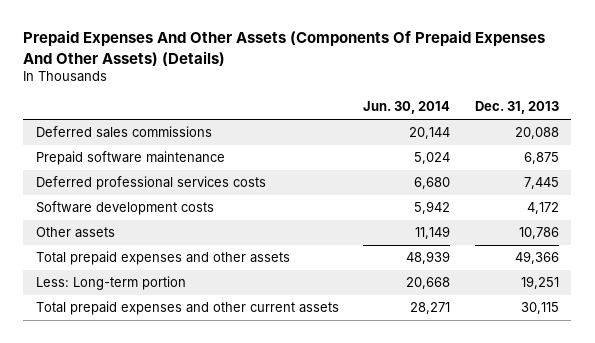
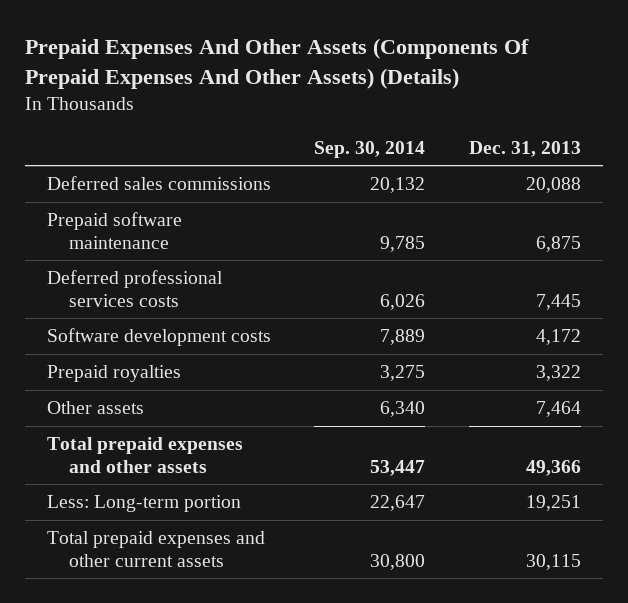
- | Jun. 30, 2014 | Dec. 31, 2013
+ | Sep. 30, 2014 | Dec. 31, 2013
- Other assets | 11,149 | 10,786
+ Prepaid royalties | 3,275 | 3,322
+ Other assets | 6,340 | 7,464

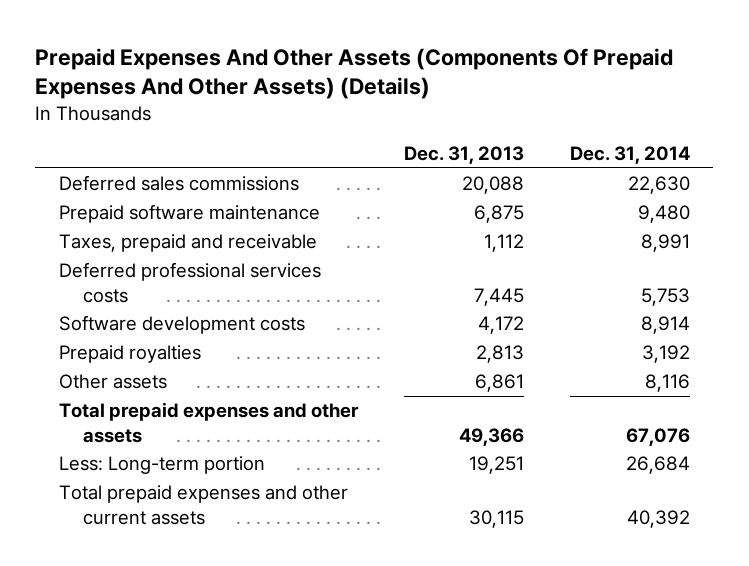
- | Sep. 30, 2014 | Dec. 31, 2013
+ | Dec. 31, 2013 | Dec. 31, 2014
+ Taxes, prepaid and receivable | 1,112 | 8,991
- Prepaid royalties | 3,275 | 3,322
- Other assets | 6,340 | 7,464
+ Prepaid royalties | 2,813 | 3,192
+ Other assets | 6,861 | 8,116

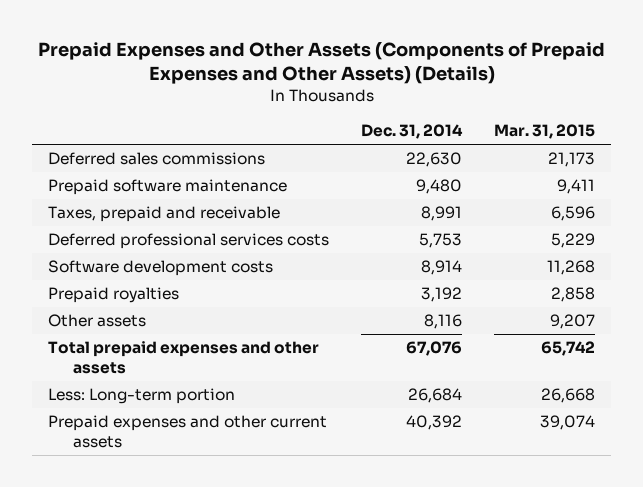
- Prepaid Expenses And Other Assets (Components Of Prepaid Expenses And Other Assets) (Details)
+ Prepaid Expenses and Other Assets (Components of Prepaid Expenses and Other Assets) (Details)
- | Dec. 31, 2013 | Dec. 31, 2014
+ | Dec. 31, 2014 | Mar. 31, 2015
- Total prepaid expenses and other current assets | 30,115 | 40,392
+ Prepaid expenses and other current assets | 40,392 | 39,074

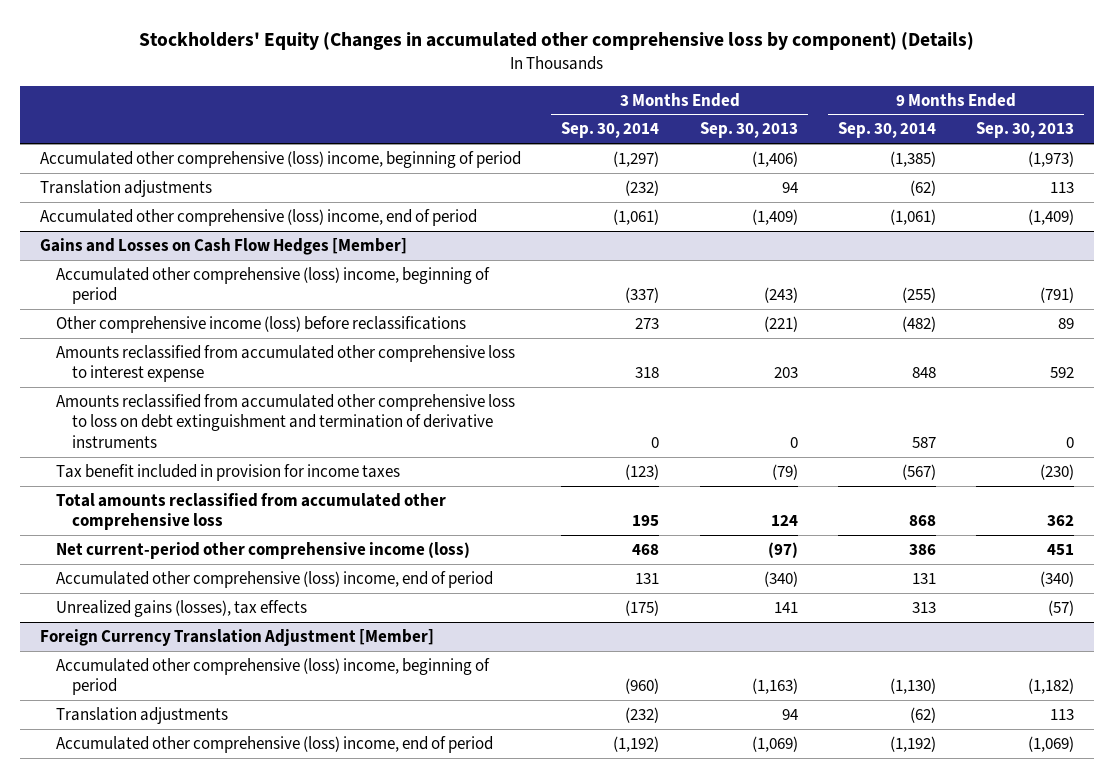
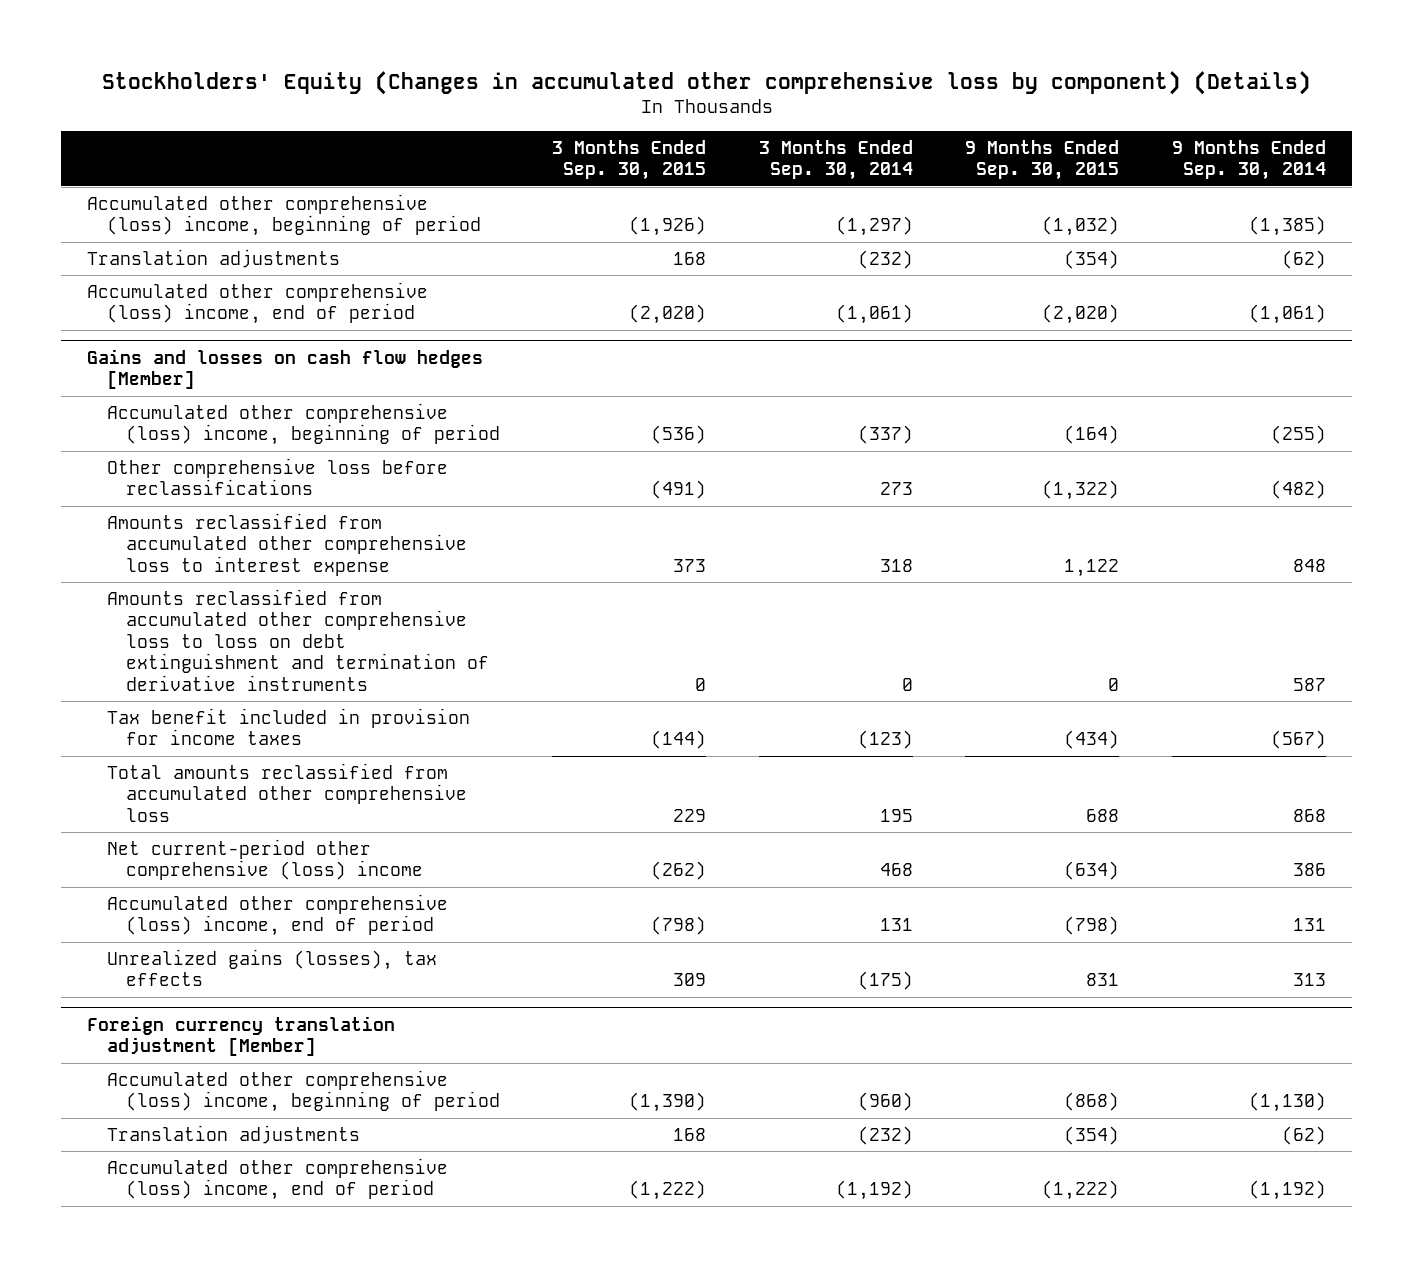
- | 3 Months Ended Sep. 30, 2014 | 3 Months Ended Sep. 30, 2013 | 9 Months Ended Sep. 30, 2014 | 9 Months Ended Sep. 30, 2013
+ | 3 Months Ended Sep. 30, 2015 | 3 Months Ended Sep. 30, 2014 | 9 Months Ended Sep. 30, 2015 | 9 Months Ended Sep. 30, 2014
- Gains and Losses on Cash Flow Hedges [Member]
+ Gains and losses on cash flow hedges [Member]
- Other comprehensive income (loss) before reclassifications | 273 | (221) | (482) | 89
+ Other comprehensive loss before reclassifications | (491) | 273 | (1,322) | (482)
- Net current-period other comprehensive income (loss) | 468 | (97) | 386 | 451
+ Net current-period other comprehensive (loss) income | (262) | 468 | (634) | 386
- Foreign Currency Translation Adjustment [Member]
+ Foreign currency translation adjustment [Member]

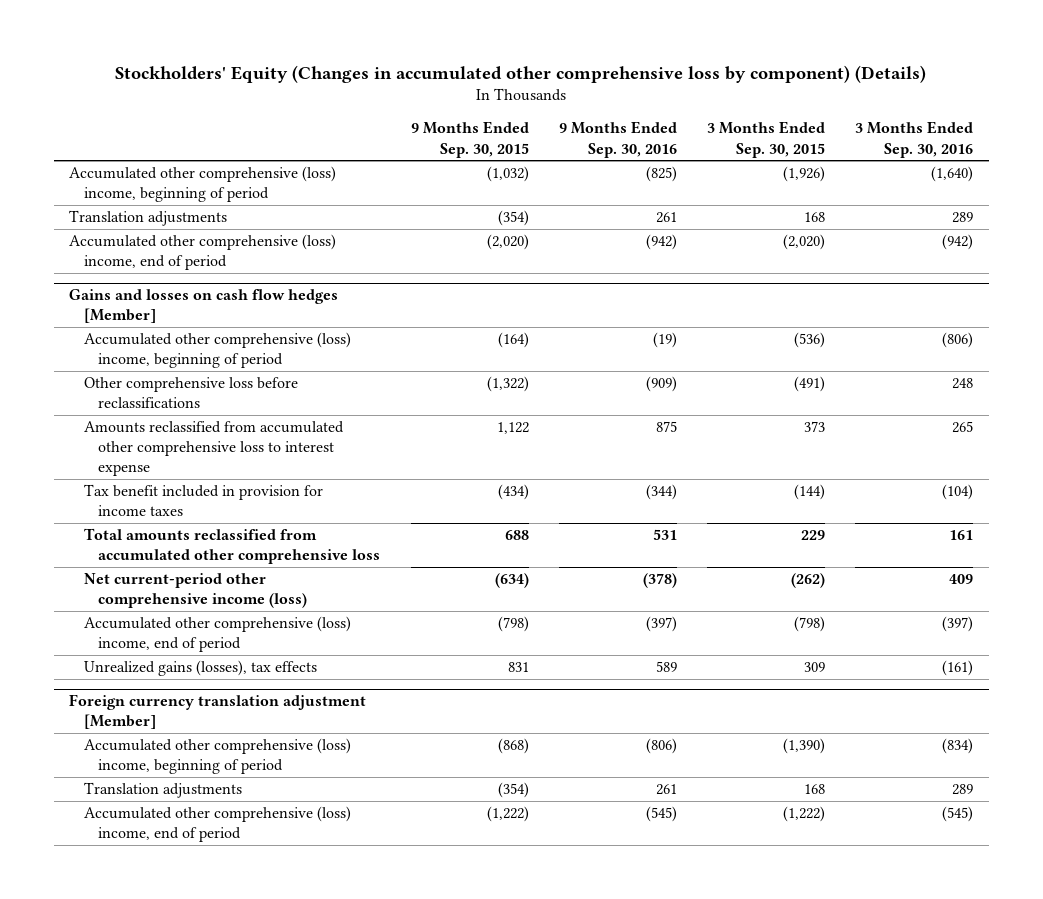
- | 3 Months Ended Sep. 30, 2015 | 3 Months Ended Sep. 30, 2014 | 9 Months Ended Sep. 30, 2015 | 9 Months Ended Sep. 30, 2014
+ | 9 Months Ended Sep. 30, 2015 | 9 Months Ended Sep. 30, 2016 | 3 Months Ended Sep. 30, 2015 | 3 Months Ended Sep. 30, 2016
@ Gains and losses on cash flow hedges [Member]
- Amounts reclassified from accumulated other comprehensive loss to loss on debt extinguishment and termination of derivative instruments | 0 | 0 | 0 | 587
- Net current-period other comprehensive (loss) income | (262) | 468 | (634) | 386
+ Net current-period other comprehensive income (loss) | (634) | (378) | (262) | 409

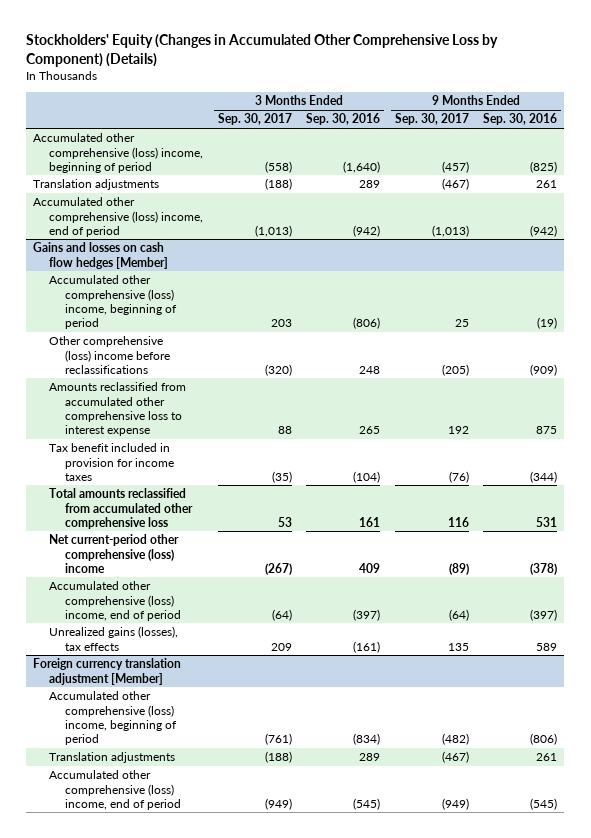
- Stockholders' Equity (Changes in accumulated other comprehensive loss by component) (Details)
+ Stockholders' Equity (Changes in Accumulated Other Comprehensive Loss by Component) (Details)
- | 9 Months Ended Sep. 30, 2015 | 9 Months Ended Sep. 30, 2016 | 3 Months Ended Sep. 30, 2015 | 3 Months Ended Sep. 30, 2016
+ | 3 Months Ended Sep. 30, 2017 | 3 Months Ended Sep. 30, 2016 | 9 Months Ended Sep. 30, 2017 | 9 Months Ended Sep. 30, 2016
@ Gains and losses on cash flow hedges [Member]
- Other comprehensive loss before reclassifications | (1,322) | (909) | (491) | 248
+ Other comprehensive (loss) income before reclassifications | (320) | 248 | (205) | (909)
- Net current-period other comprehensive income (loss) | (634) | (378) | (262) | 409
+ Net current-period other comprehensive (loss) income | (267) | 409 | (89) | (378)

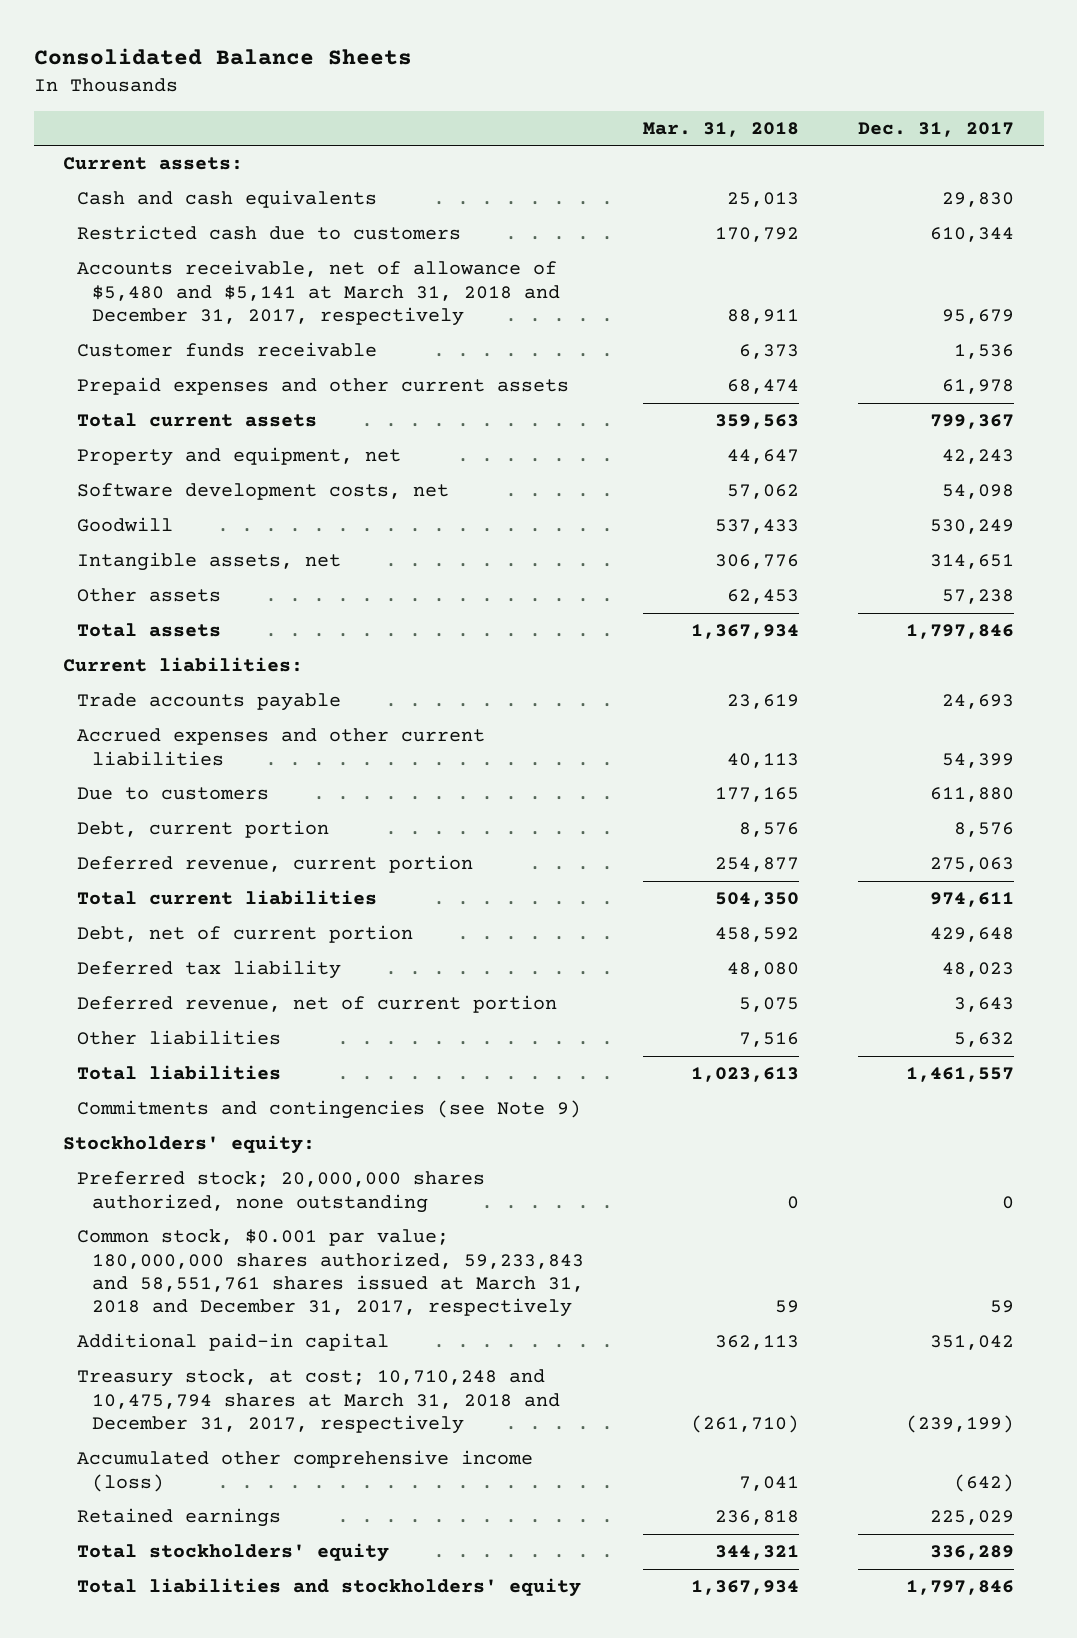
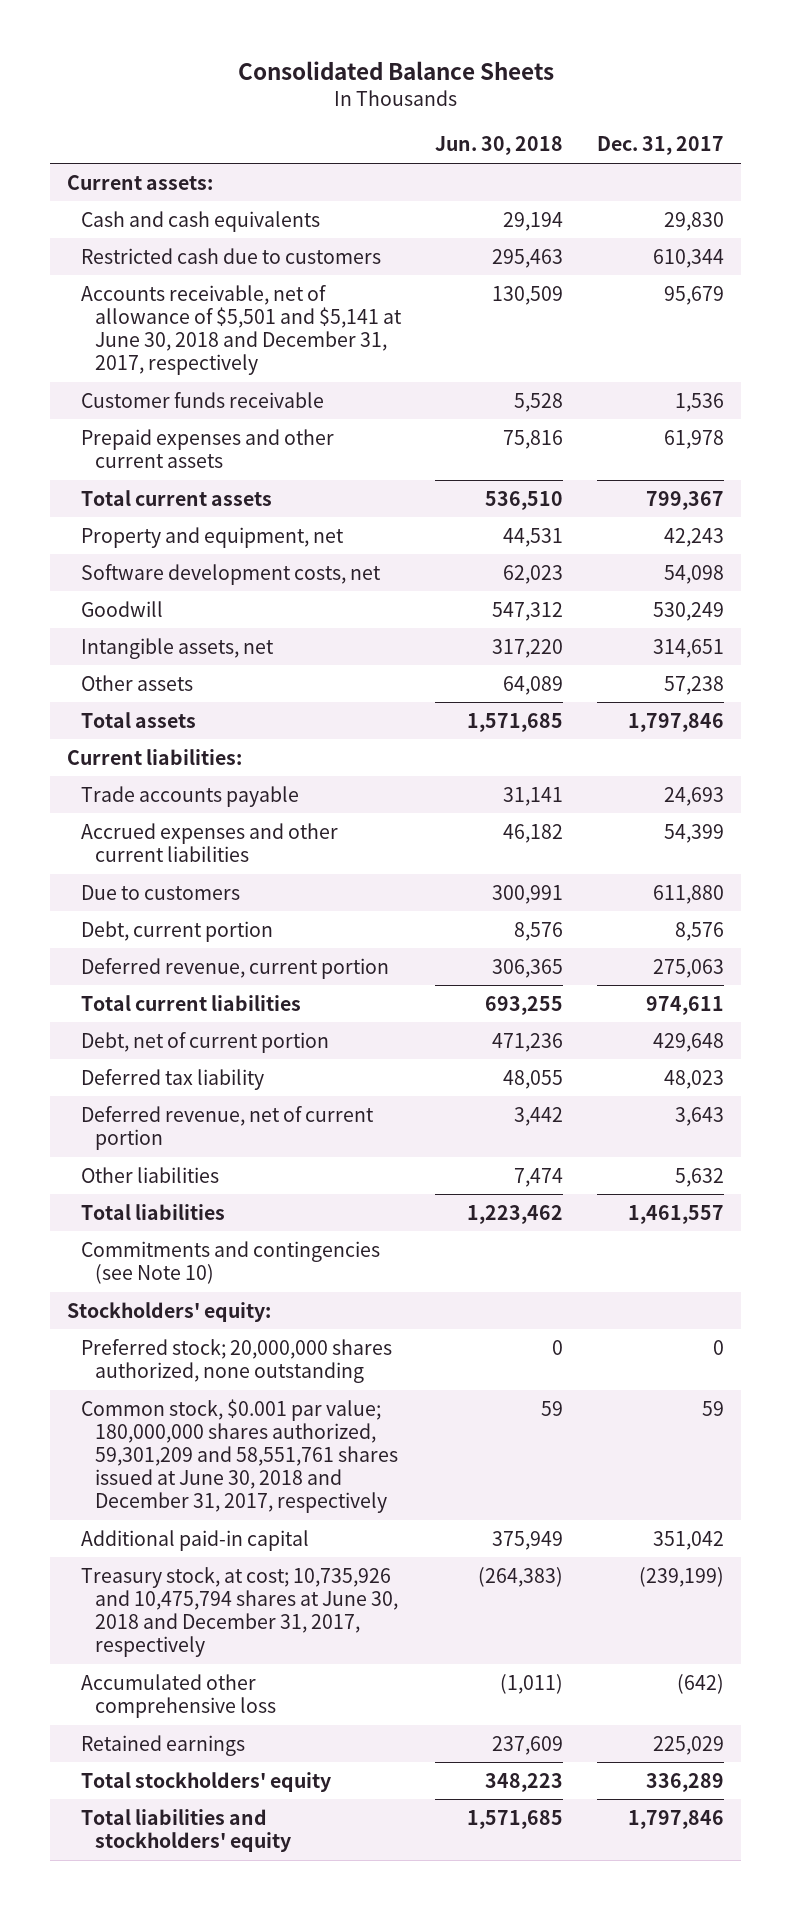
- | Mar. 31, 2018 | Dec. 31, 2017
+ | Jun. 30, 2018 | Dec. 31, 2017
- Accounts receivable, net of allowance of $5,480 and $5,141 at March 31, 2018 and December 31, 2017, respectively | 88,911 | 95,679
+ Accounts receivable, net of allowance of $5,501 and $5,141 at June 30, 2018 and December 31, 2017, respectively | 130,509 | 95,679
- Commitments and contingencies (see Note 9)
+ Commitments and contingencies (see Note 10)
- Common stock, $0.001 par value; 180,000,000 shares authorized, 59,233,843 and 58,551,761 shares issued at March 31, 2018 and December 31, 2017, respectively | 59 | 59
+ Common stock, $0.001 par value; 180,000,000 shares authorized, 59,301,209 and 58,551,761 shares issued at June 30, 2018 and December 31, 2017, respectively | 59 | 59
- Treasury stock, at cost; 10,710,248 and 10,475,794 shares at March 31, 2018 and December 31, 2017, respectively | (261,710) | (239,199)
- Accumulated other comprehensive income (loss) | 7,041 | (642)
+ Treasury stock, at cost; 10,735,926 and 10,475,794 shares at June 30, 2018 and December 31, 2017, respectively | (264,383) | (239,199)
+ Accumulated other comprehensive loss | (1,011) | (642)

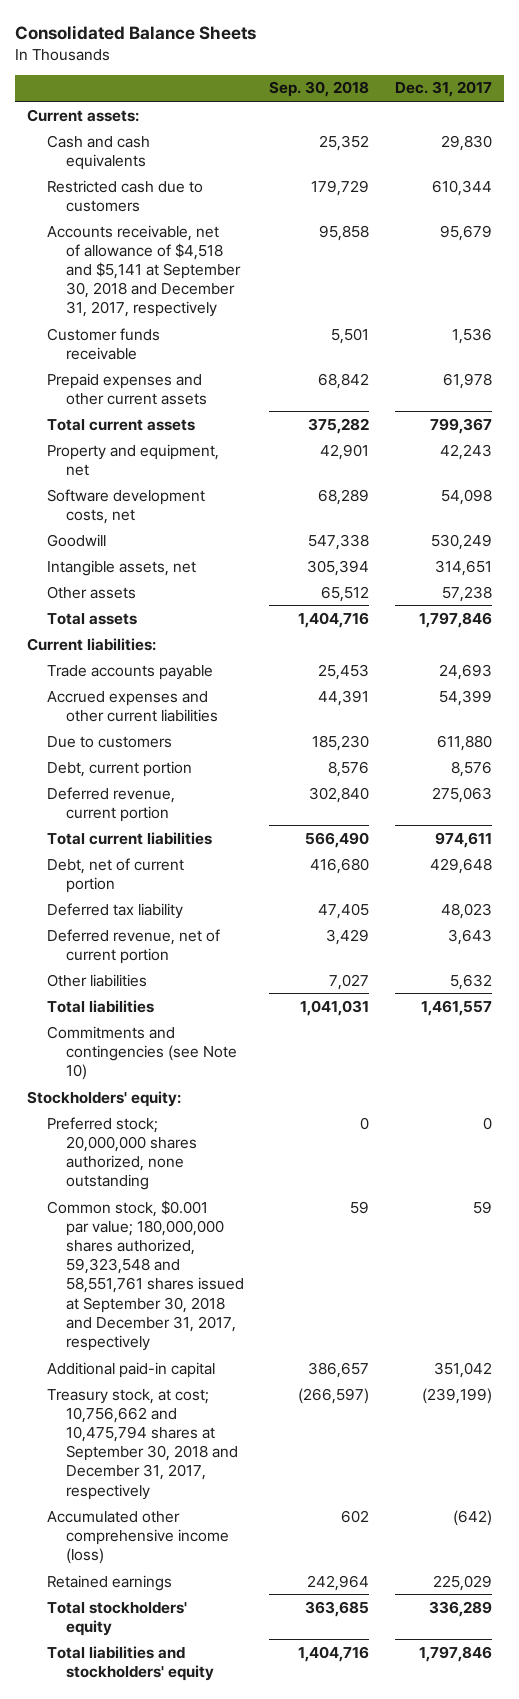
- | Jun. 30, 2018 | Dec. 31, 2017
+ | Sep. 30, 2018 | Dec. 31, 2017
- Accounts receivable, net of allowance of $5,501 and $5,141 at June 30, 2018 and December 31, 2017, respectively | 130,509 | 95,679
+ Accounts receivable, net of allowance of $4,518 and $5,141 at September 30, 2018 and December 31, 2017, respectively | 95,858 | 95,679
- Common stock, $0.001 par value; 180,000,000 shares authorized, 59,301,209 and 58,551,761 shares issued at June 30, 2018 and December 31, 2017, respectively | 59 | 59
+ Common stock, $0.001 par value; 180,000,000 shares authorized, 59,323,548 and 58,551,761 shares issued at September 30, 2018 and December 31, 2017, respectively | 59 | 59
- Treasury stock, at cost; 10,735,926 and 10,475,794 shares at June 30, 2018 and December 31, 2017, respectively | (264,383) | (239,199)
- Accumulated other comprehensive loss | (1,011) | (642)
+ Treasury stock, at cost; 10,756,662 and 10,475,794 shares at September 30, 2018 and December 31, 2017, respectively | (266,597) | (239,199)
+ Accumulated other comprehensive income (loss) | 602 | (642)

